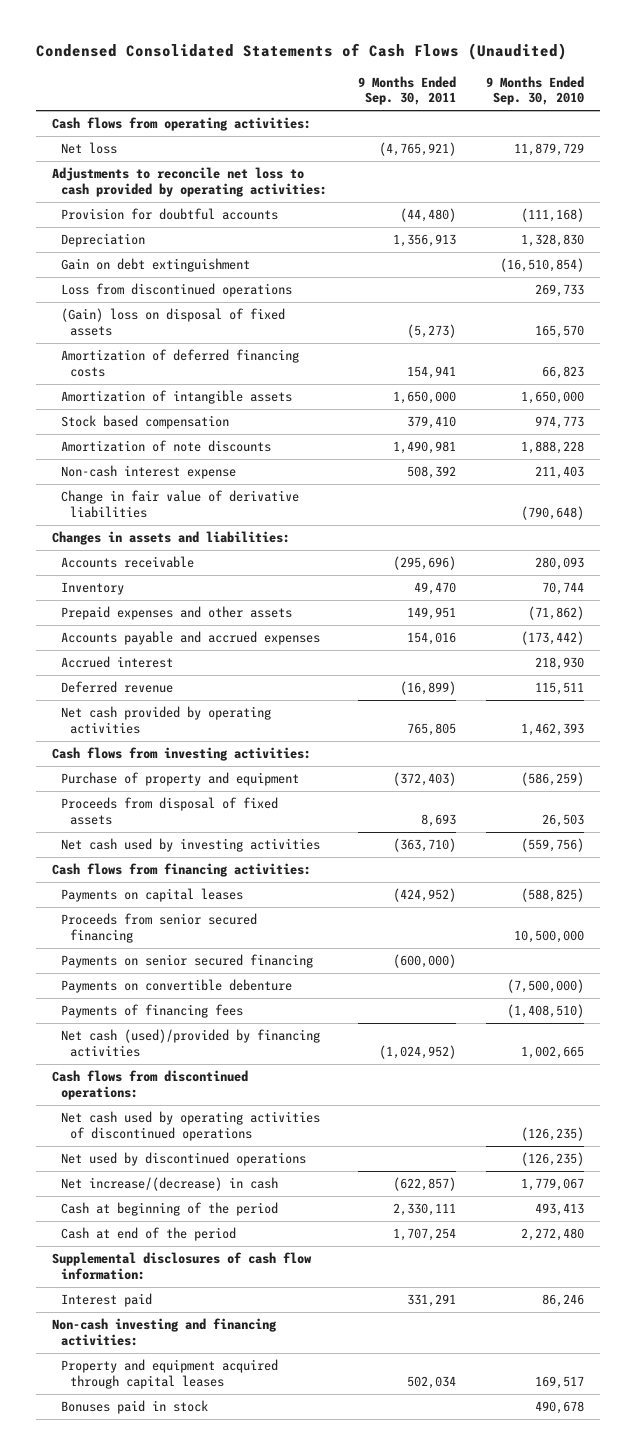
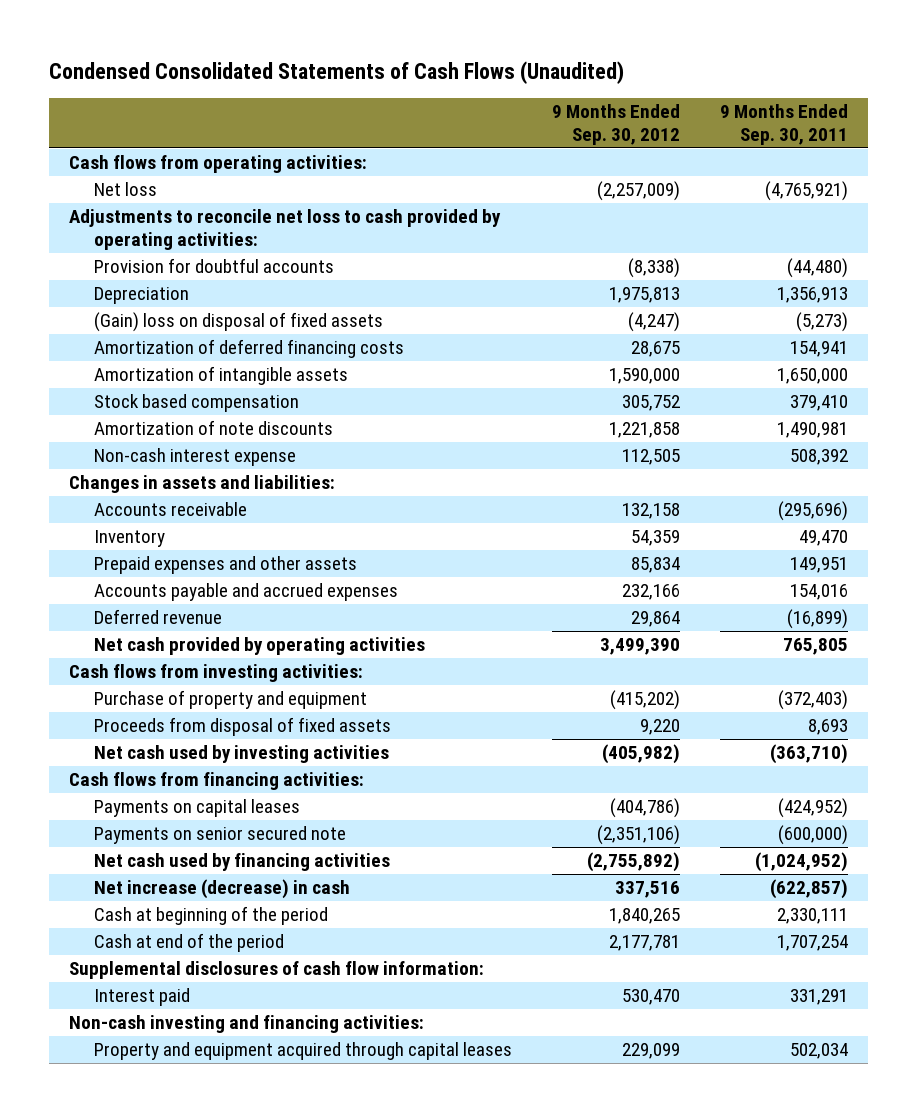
- | 9 Months Ended Sep. 30, 2011 | 9 Months Ended Sep. 30, 2010
+ | 9 Months Ended Sep. 30, 2012 | 9 Months Ended Sep. 30, 2011
- Gain on debt extinguishment | | (16,510,854)
- Loss from discontinued operations | | 269,733
- Change in fair value of derivative liabilities | | (790,648)
- Accrued interest | | 218,930
- Proceeds from senior secured financing | | 10,500,000
- Payments on senior secured financing | (600,000) |
- Payments on convertible debenture | | (7,500,000)
- Payments of financing fees | | (1,408,510)
- Net cash (used)/provided by financing activities | (1,024,952) | 1,002,665
- Cash flows from discontinued operations:
- Net cash used by operating activities of discontinued operations | | (126,235)
- Net used by discontinued operations | | (126,235)
- Net increase/(decrease) in cash | (622,857) | 1,779,067
+ Payments on senior secured note | (2,351,106) | (600,000)
+ Net cash used by financing activities | (2,755,892) | (1,024,952)
+ Net increase (decrease) in cash | 337,516 | (622,857)
- Bonuses paid in stock | | 490,678

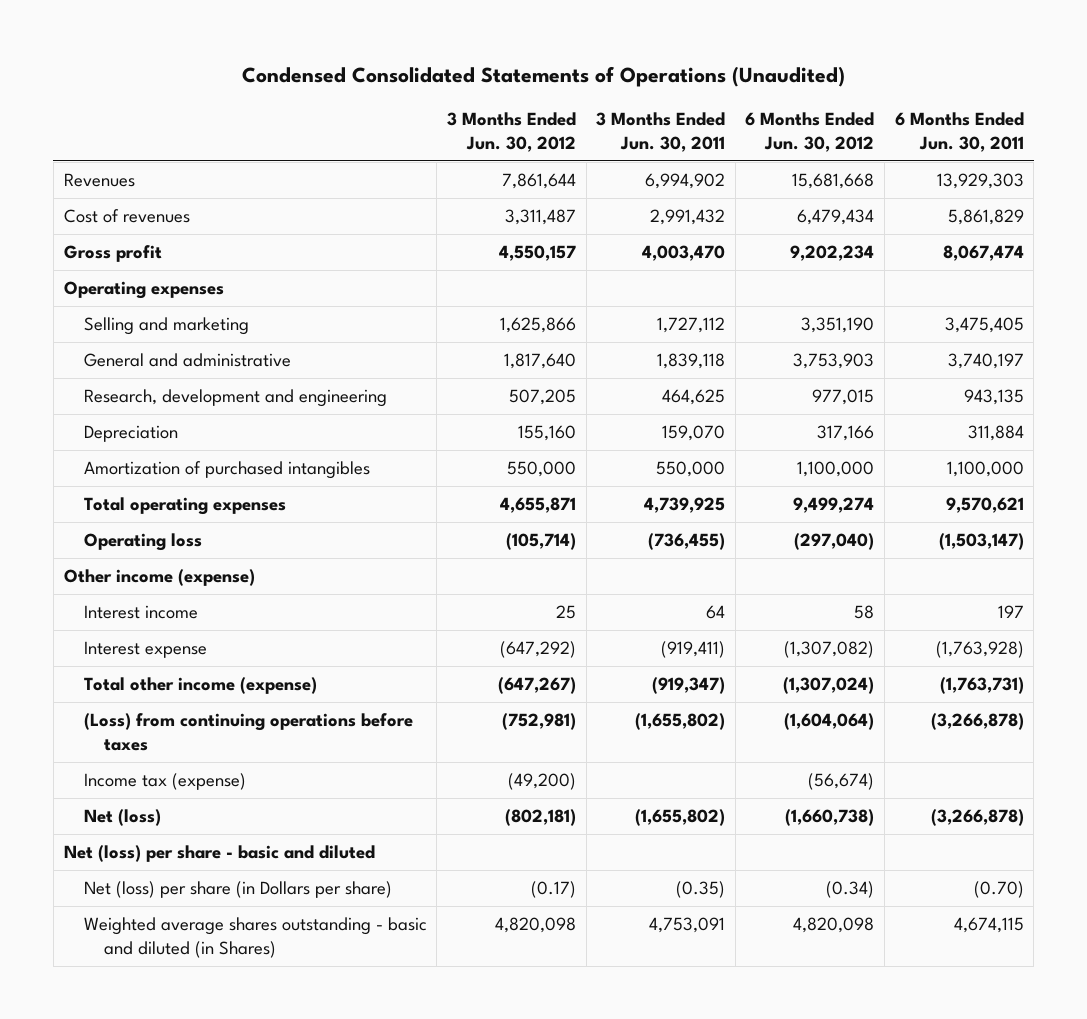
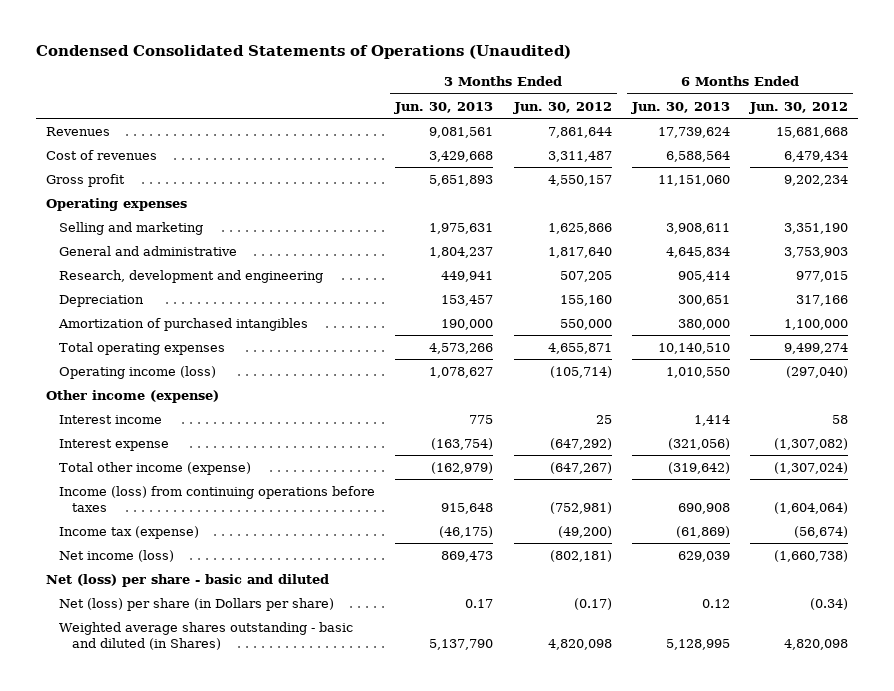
- | 3 Months Ended Jun. 30, 2012 | 3 Months Ended Jun. 30, 2011 | 6 Months Ended Jun. 30, 2012 | 6 Months Ended Jun. 30, 2011
+ | 3 Months Ended Jun. 30, 2013 | 3 Months Ended Jun. 30, 2012 | 6 Months Ended Jun. 30, 2013 | 6 Months Ended Jun. 30, 2012
- Operating loss | (105,714) | (736,455) | (297,040) | (1,503,147)
+ Operating income (loss) | 1,078,627 | (105,714) | 1,010,550 | (297,040)
- (Loss) from continuing operations before taxes | (752,981) | (1,655,802) | (1,604,064) | (3,266,878)
+ Income (loss) from continuing operations before taxes | 915,648 | (752,981) | 690,908 | (1,604,064)
- Net (loss) | (802,181) | (1,655,802) | (1,660,738) | (3,266,878)
+ Net income (loss) | 869,473 | (802,181) | 629,039 | (1,660,738)

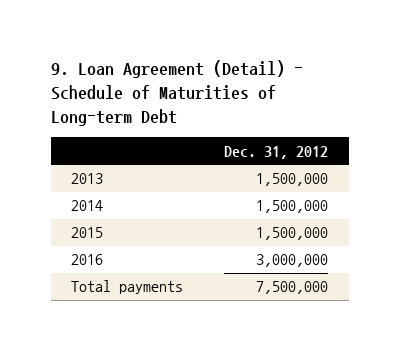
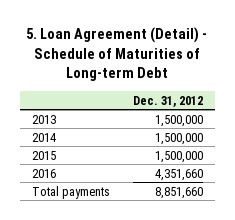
- 9. Loan Agreement (Detail) - Schedule of Maturities of Long-term Debt
+ 5. Loan Agreement (Detail) - Schedule of Maturities of Long-term Debt
- 2016 | 3,000,000
- Total payments | 7,500,000
+ 2016 | 4,351,660
+ Total payments | 8,851,660

